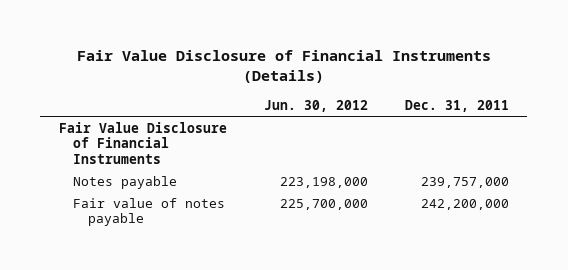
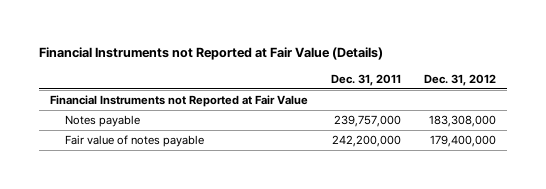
- Fair Value Disclosure of Financial Instruments (Details)
+ Financial Instruments not Reported at Fair Value (Details)
- | Jun. 30, 2012 | Dec. 31, 2011
+ | Dec. 31, 2011 | Dec. 31, 2012
- Fair Value Disclosure of Financial Instruments
+ Financial Instruments not Reported at Fair Value

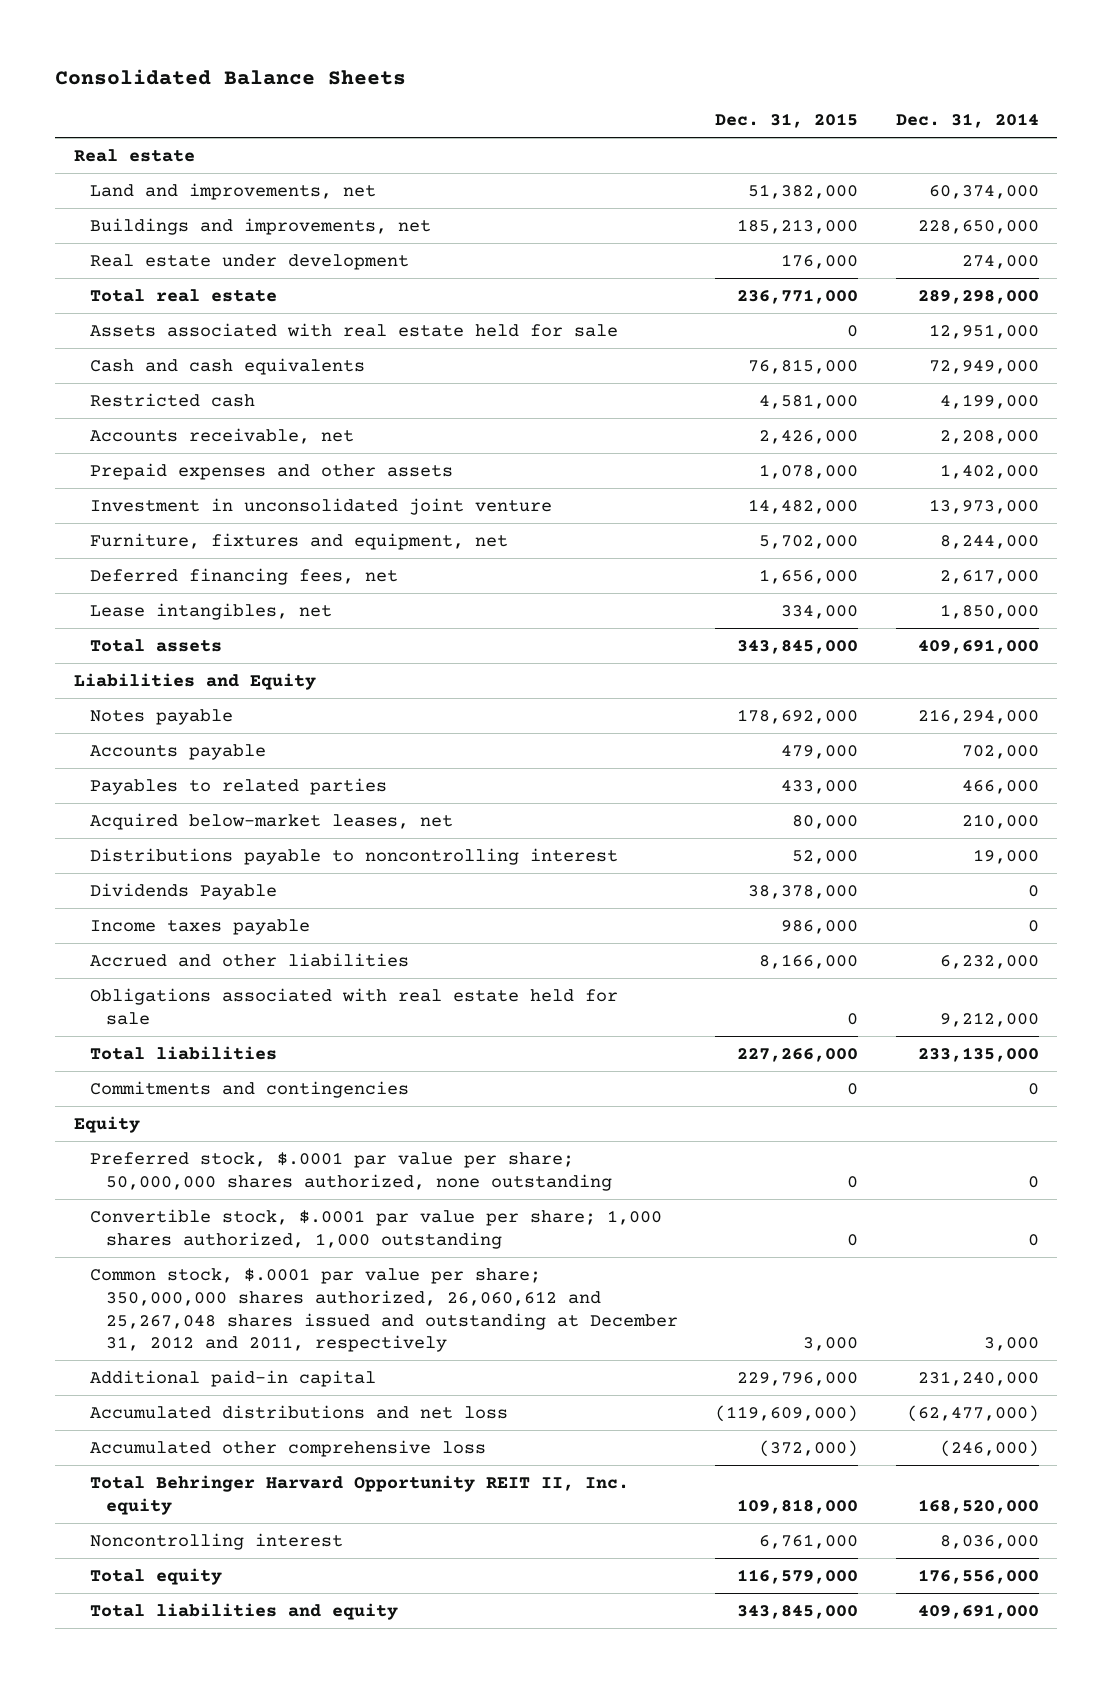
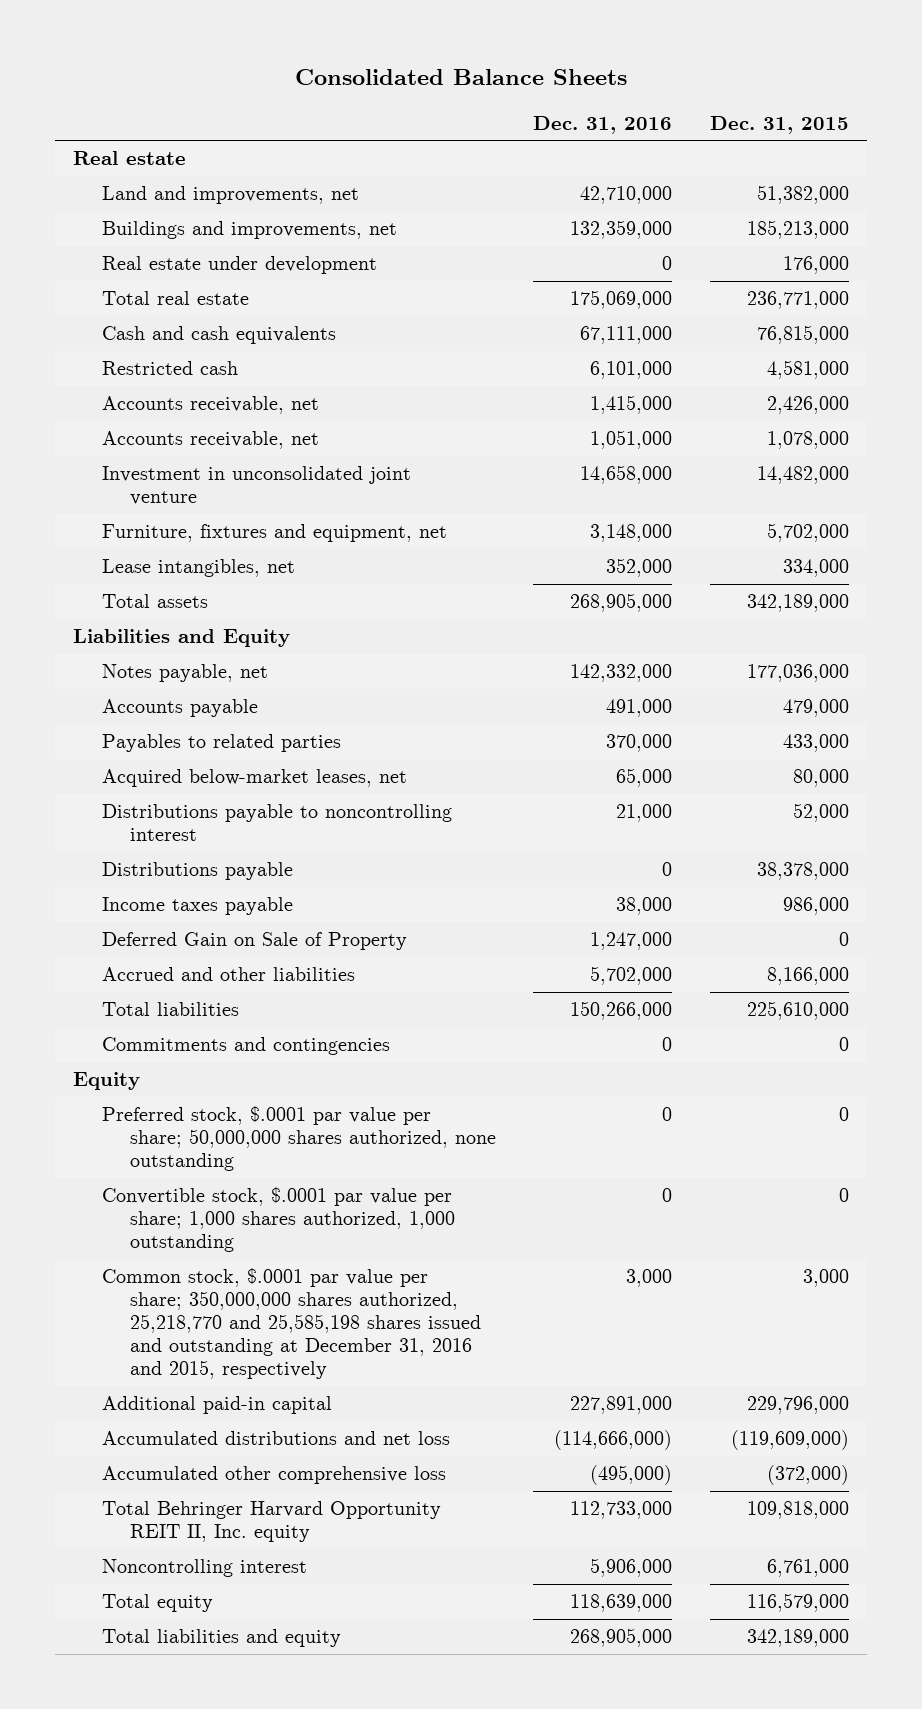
- | Dec. 31, 2015 | Dec. 31, 2014
+ | Dec. 31, 2016 | Dec. 31, 2015
- Assets associated with real estate held for sale | 0 | 12,951,000
- Prepaid expenses and other assets | 1,078,000 | 1,402,000
+ Accounts receivable, net | 1,051,000 | 1,078,000
- Deferred financing fees, net | 1,656,000 | 2,617,000
- Total assets | 343,845,000 | 409,691,000
+ Total assets | 268,905,000 | 342,189,000
- Notes payable | 178,692,000 | 216,294,000
+ Notes payable, net | 142,332,000 | 177,036,000
- Dividends Payable | 38,378,000 | 0
+ Distributions payable | 0 | 38,378,000
+ Deferred Gain on Sale of Property | 1,247,000 | 0
- Obligations associated with real estate held for sale | 0 | 9,212,000
- Total liabilities | 227,266,000 | 233,135,000
+ Total liabilities | 150,266,000 | 225,610,000
- Common stock, $.0001 par value per share; 350,000,000 shares authorized, 26,060,612 and 25,267,048 shares issued and outstanding at December 31, 2012 and 2011, respectively | 3,000 | 3,000
+ Common stock, $.0001 par value per share; 350,000,000 shares authorized, 25,218,770 and 25,585,198 shares issued and outstanding at December 31, 2016 and 2015, respectively | 3,000 | 3,000
- Total liabilities and equity | 343,845,000 | 409,691,000
+ Total liabilities and equity | 268,905,000 | 342,189,000

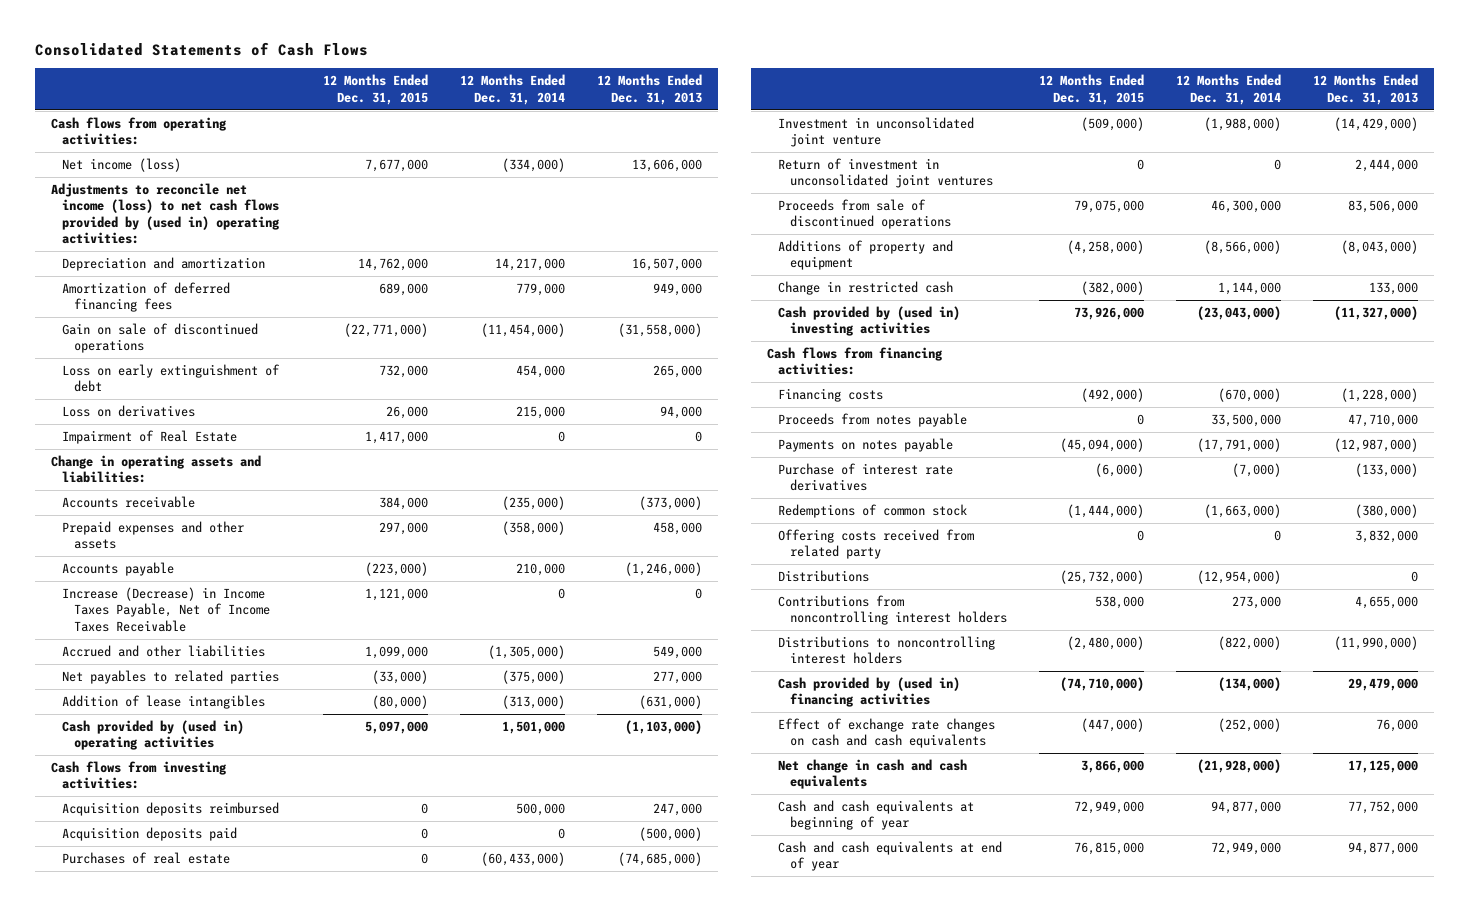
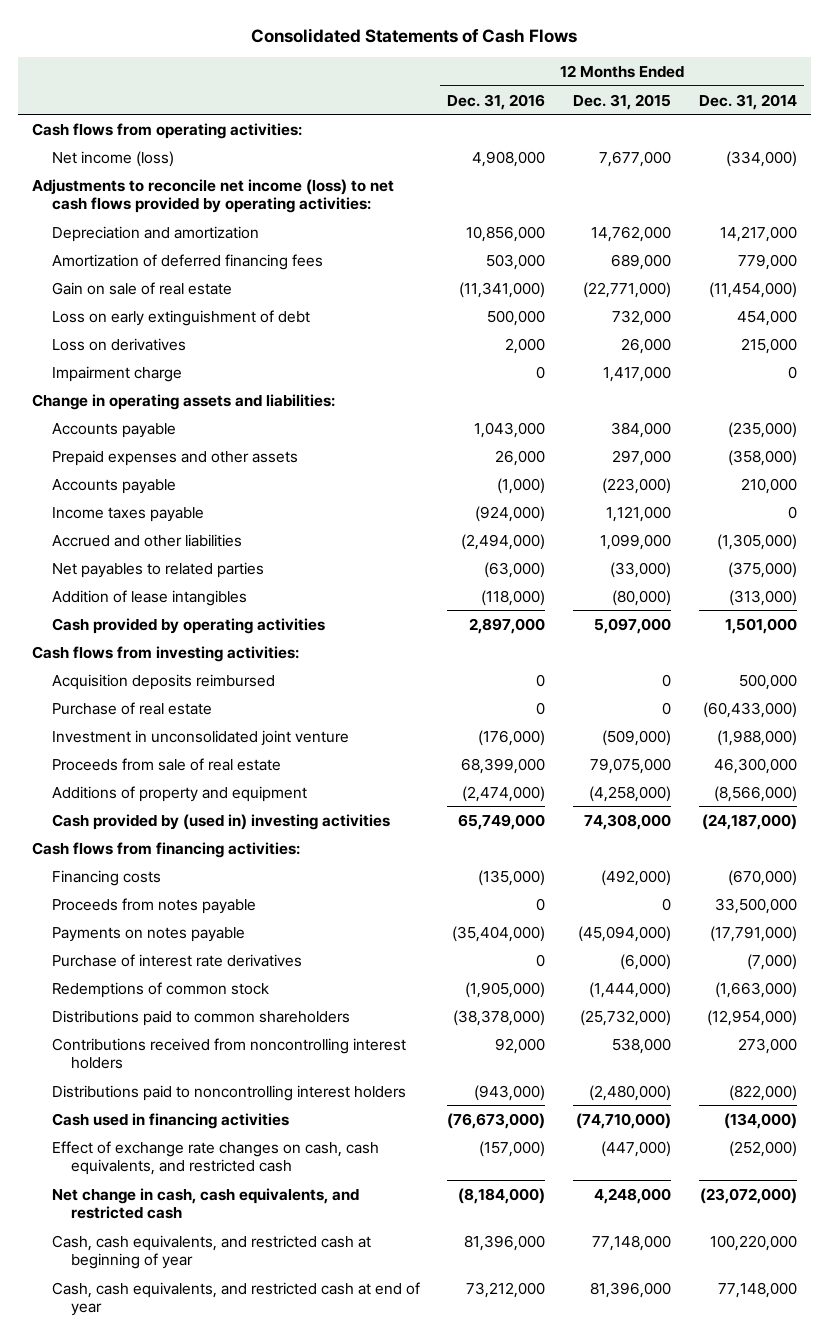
- | 12 Months Ended Dec. 31, 2015 | 12 Months Ended Dec. 31, 2014 | 12 Months Ended Dec. 31, 2013
+ | 12 Months Ended Dec. 31, 2016 | 12 Months Ended Dec. 31, 2015 | 12 Months Ended Dec. 31, 2014
- Adjustments to reconcile net income (loss) to net cash flows provided by (used in) operating activities:
+ Adjustments to reconcile net income (loss) to net cash flows provided by operating activities:
- Gain on sale of discontinued operations | (22,771,000) | (11,454,000) | (31,558,000)
+ Gain on sale of real estate | (11,341,000) | (22,771,000) | (11,454,000)
- Impairment of Real Estate | 1,417,000 | 0 | 0
+ Impairment charge | 0 | 1,417,000 | 0
- Accounts receivable | 384,000 | (235,000) | (373,000)
+ Accounts payable | 1,043,000 | 384,000 | (235,000)
- Increase (Decrease) in Income Taxes Payable, Net of Income Taxes Receivable | 1,121,000 | 0 | 0
+ Income taxes payable | (924,000) | 1,121,000 | 0
- Cash provided by (used in) operating activities | 5,097,000 | 1,501,000 | (1,103,000)
+ Cash provided by operating activities | 2,897,000 | 5,097,000 | 1,501,000
- Acquisition deposits paid | 0 | 0 | (500,000)
- Purchases of real estate | 0 | (60,433,000) | (74,685,000)
+ Purchase of real estate | 0 | 0 | (60,433,000)
- Return of investment in unconsolidated joint ventures | 0 | 0 | 2,444,000
- Proceeds from sale of discontinued operations | 79,075,000 | 46,300,000 | 83,506,000
+ Proceeds from sale of real estate | 68,399,000 | 79,075,000 | 46,300,000
- Change in restricted cash | (382,000) | 1,144,000 | 133,000
- Cash provided by (used in) investing activities | 73,926,000 | (23,043,000) | (11,327,000)
+ Cash provided by (used in) investing activities | 65,749,000 | 74,308,000 | (24,187,000)
- Offering costs received from related party | 0 | 0 | 3,832,000
- Distributions | (25,732,000) | (12,954,000) | 0
- Contributions from noncontrolling interest holders | 538,000 | 273,000 | 4,655,000
- Distributions to noncontrolling interest holders | (2,480,000) | (822,000) | (11,990,000)
- Cash provided by (used in) financing activities | (74,710,000) | (134,000) | 29,479,000
- Effect of exchange rate changes on cash and cash equivalents | (447,000) | (252,000) | 76,000
- Net change in cash and cash equivalents | 3,866,000 | (21,928,000) | 17,125,000
- Cash and cash equivalents at beginning of year | 72,949,000 | 94,877,000 | 77,752,000
- Cash and cash equivalents at end of year | 76,815,000 | 72,949,000 | 94,877,000
+ Distributions paid to common shareholders | (38,378,000) | (25,732,000) | (12,954,000)
+ Contributions received from noncontrolling interest holders | 92,000 | 538,000 | 273,000
+ Distributions paid to noncontrolling interest holders | (943,000) | (2,480,000) | (822,000)
+ Cash used in financing activities | (76,673,000) | (74,710,000) | (134,000)
+ Effect of exchange rate changes on cash, cash equivalents, and restricted cash | (157,000) | (447,000) | (252,000)
+ Net change in cash, cash equivalents, and restricted cash | (8,184,000) | 4,248,000 | (23,072,000)
+ Cash, cash equivalents, and restricted cash at beginning of year | 81,396,000 | 77,148,000 | 100,220,000
+ Cash, cash equivalents, and restricted cash at end of year | 73,212,000 | 81,396,000 | 77,148,000

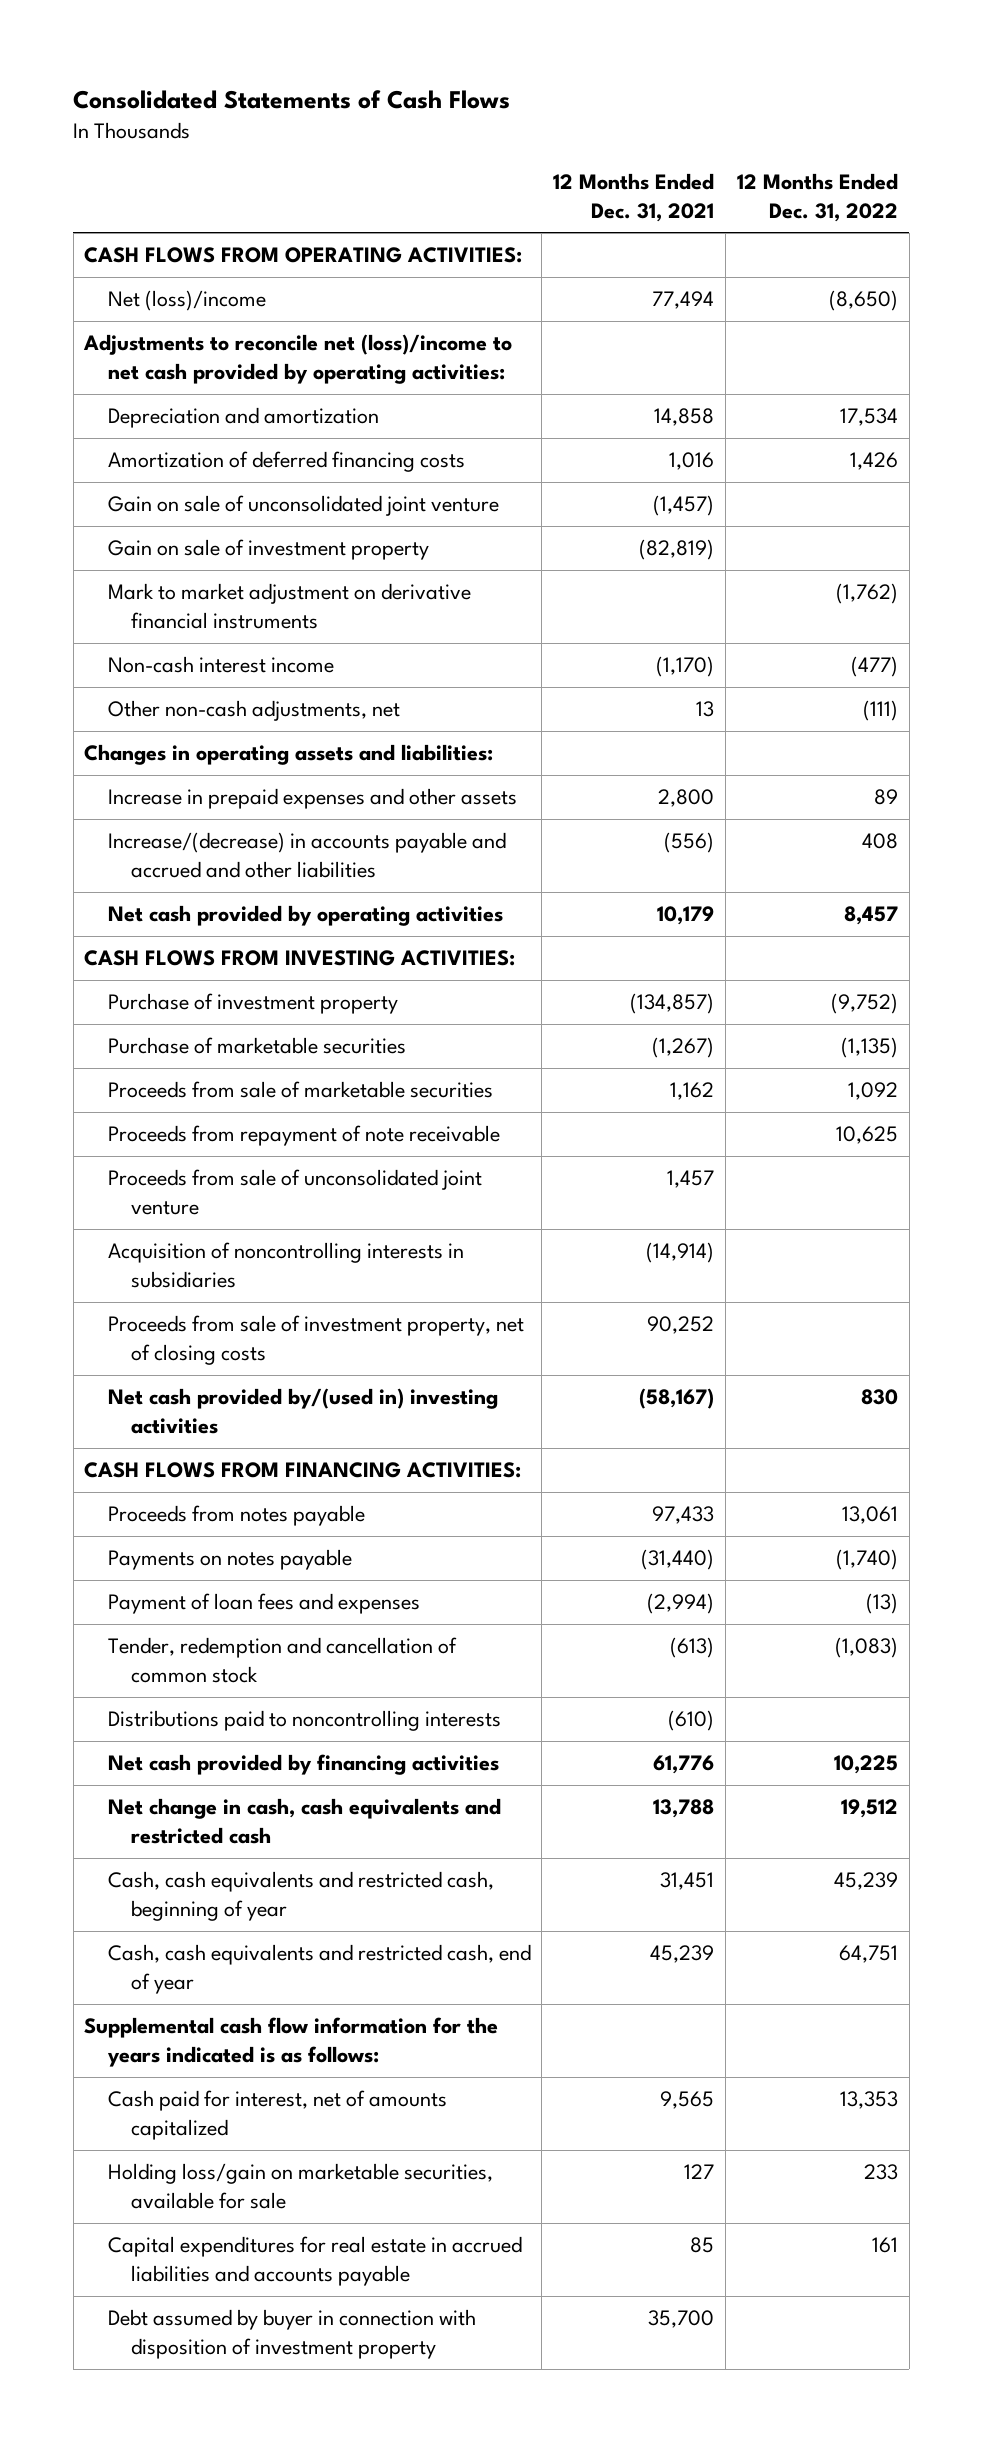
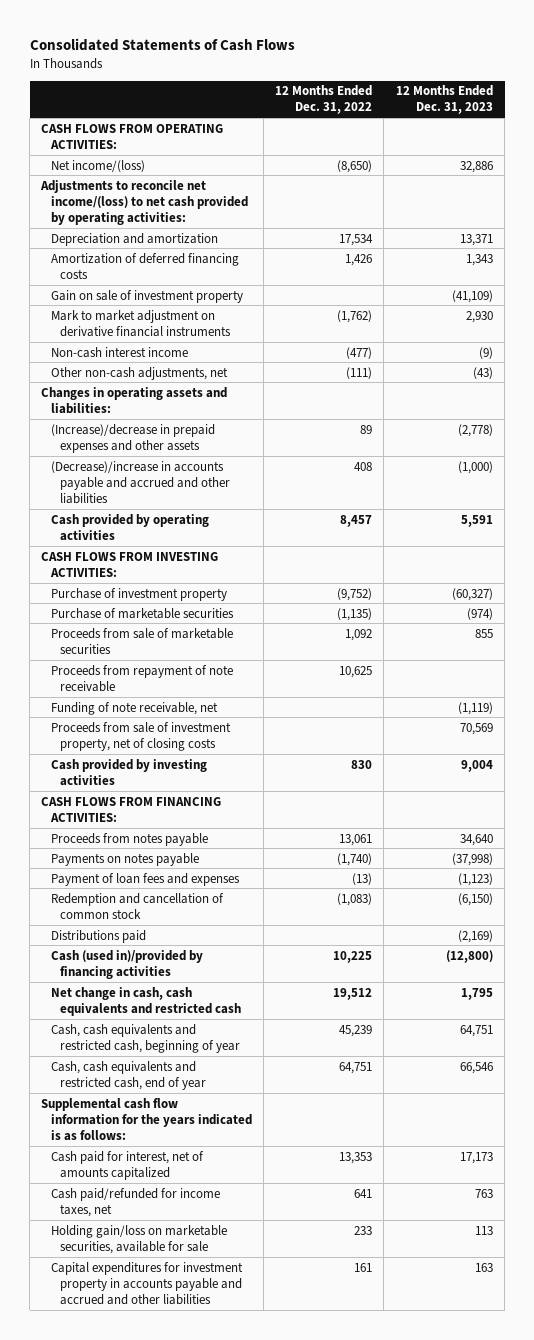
- | 12 Months Ended Dec. 31, 2021 | 12 Months Ended Dec. 31, 2022
+ | 12 Months Ended Dec. 31, 2022 | 12 Months Ended Dec. 31, 2023
- Net (loss)/income | 77,494 | (8,650)
- Adjustments to reconcile net (loss)/income to net cash provided by operating activities:
+ Net income/(loss) | (8,650) | 32,886
+ Adjustments to reconcile net income/(loss) to net cash provided by operating activities:
- Gain on sale of unconsolidated joint venture | (1,457) |
- Increase in prepaid expenses and other assets | 2,800 | 89
- Increase/(decrease) in accounts payable and accrued and other liabilities | (556) | 408
- Net cash provided by operating activities | 10,179 | 8,457
+ (Increase)/decrease in prepaid expenses and other assets | 89 | (2,778)
+ (Decrease)/increase in accounts payable and accrued and other liabilities | 408 | (1,000)
+ Cash provided by operating activities | 8,457 | 5,591
- Proceeds from sale of unconsolidated joint venture | 1,457 |
- Acquisition of noncontrolling interests in subsidiaries | (14,914) |
+ Funding of note receivable, net | | (1,119)
- Net cash provided by/(used in) investing activities | (58,167) | 830
+ Cash provided by investing activities | 830 | 9,004
- Tender, redemption and cancellation of common stock | (613) | (1,083)
- Distributions paid to noncontrolling interests | (610) |
- Net cash provided by financing activities | 61,776 | 10,225
+ Redemption and cancellation of common stock | (1,083) | (6,150)
+ Distributions paid | | (2,169)
+ Cash (used in)/provided by financing activities | 10,225 | (12,800)
- Holding loss/gain on marketable securities, available for sale | 127 | 233
- Capital expenditures for real estate in accrued liabilities and accounts payable | 85 | 161
- Debt assumed by buyer in connection with disposition of investment property | 35,700 |
+ Cash paid/refunded for income taxes, net | 641 | 763
+ Holding gain/loss on marketable securities, available for sale | 233 | 113
+ Capital expenditures for investment property in accounts payable and accrued and other liabilities | 161 | 163

